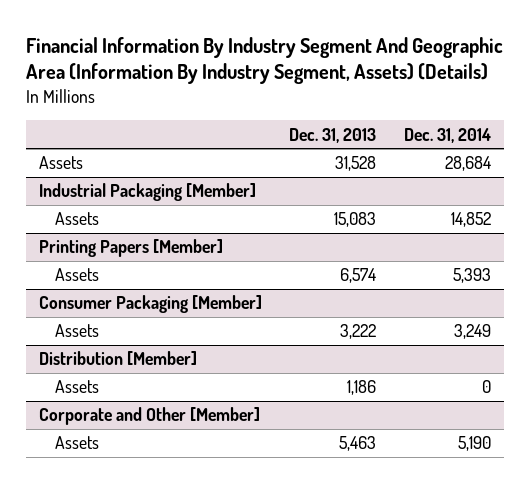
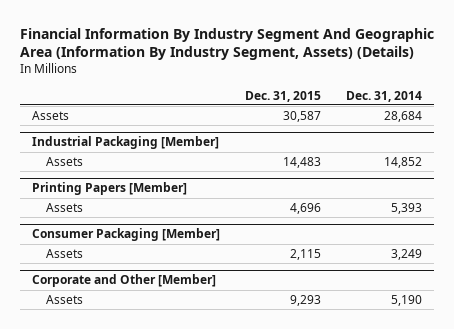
- | Dec. 31, 2013 | Dec. 31, 2014
+ | Dec. 31, 2015 | Dec. 31, 2014
- Distribution [Member]
- Assets | 1,186 | 0

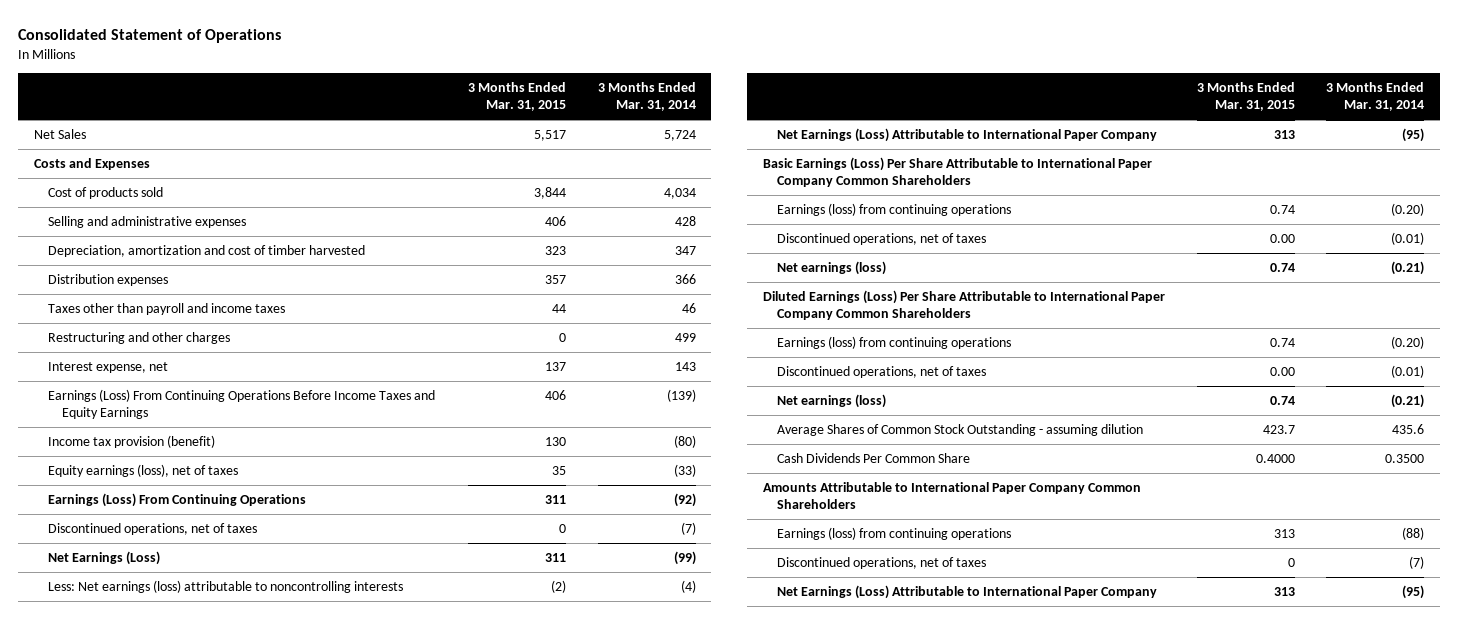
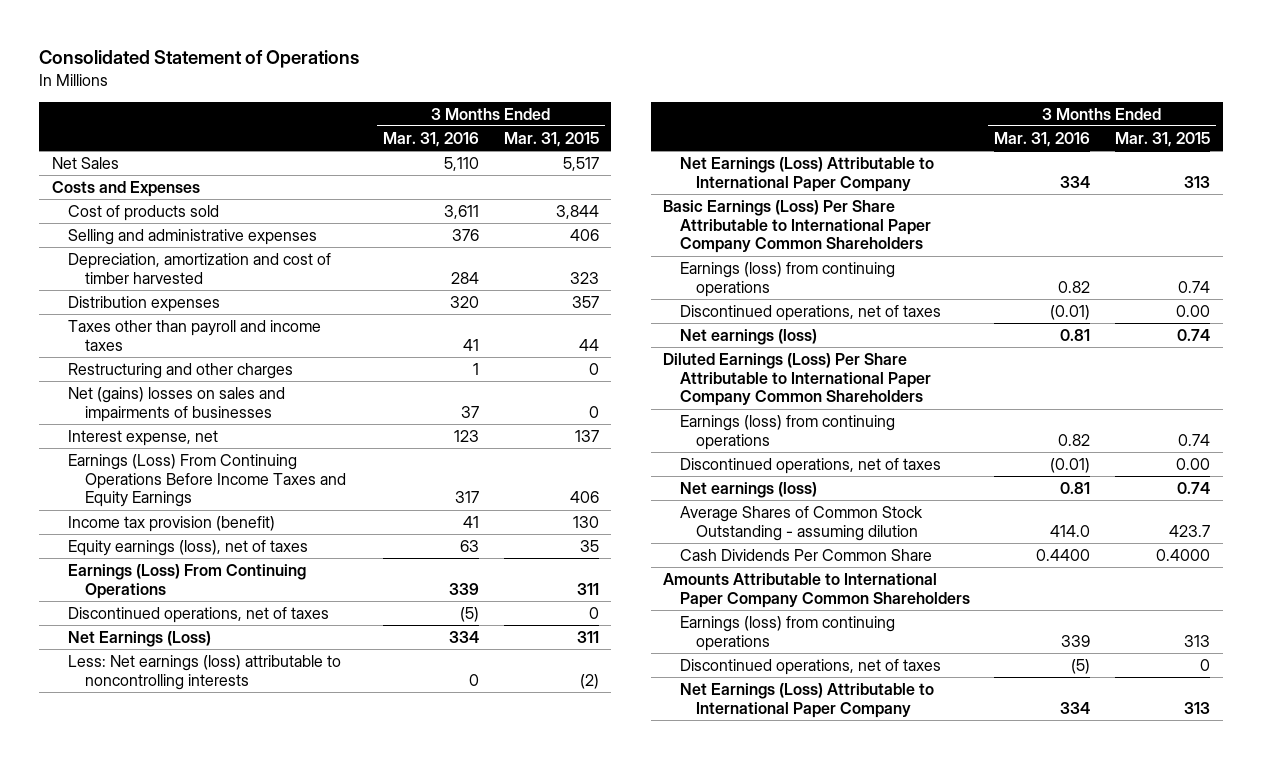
- | 3 Months Ended Mar. 31, 2015 | 3 Months Ended Mar. 31, 2014
+ | 3 Months Ended Mar. 31, 2016 | 3 Months Ended Mar. 31, 2015
+ Net (gains) losses on sales and impairments of businesses | 37 | 0

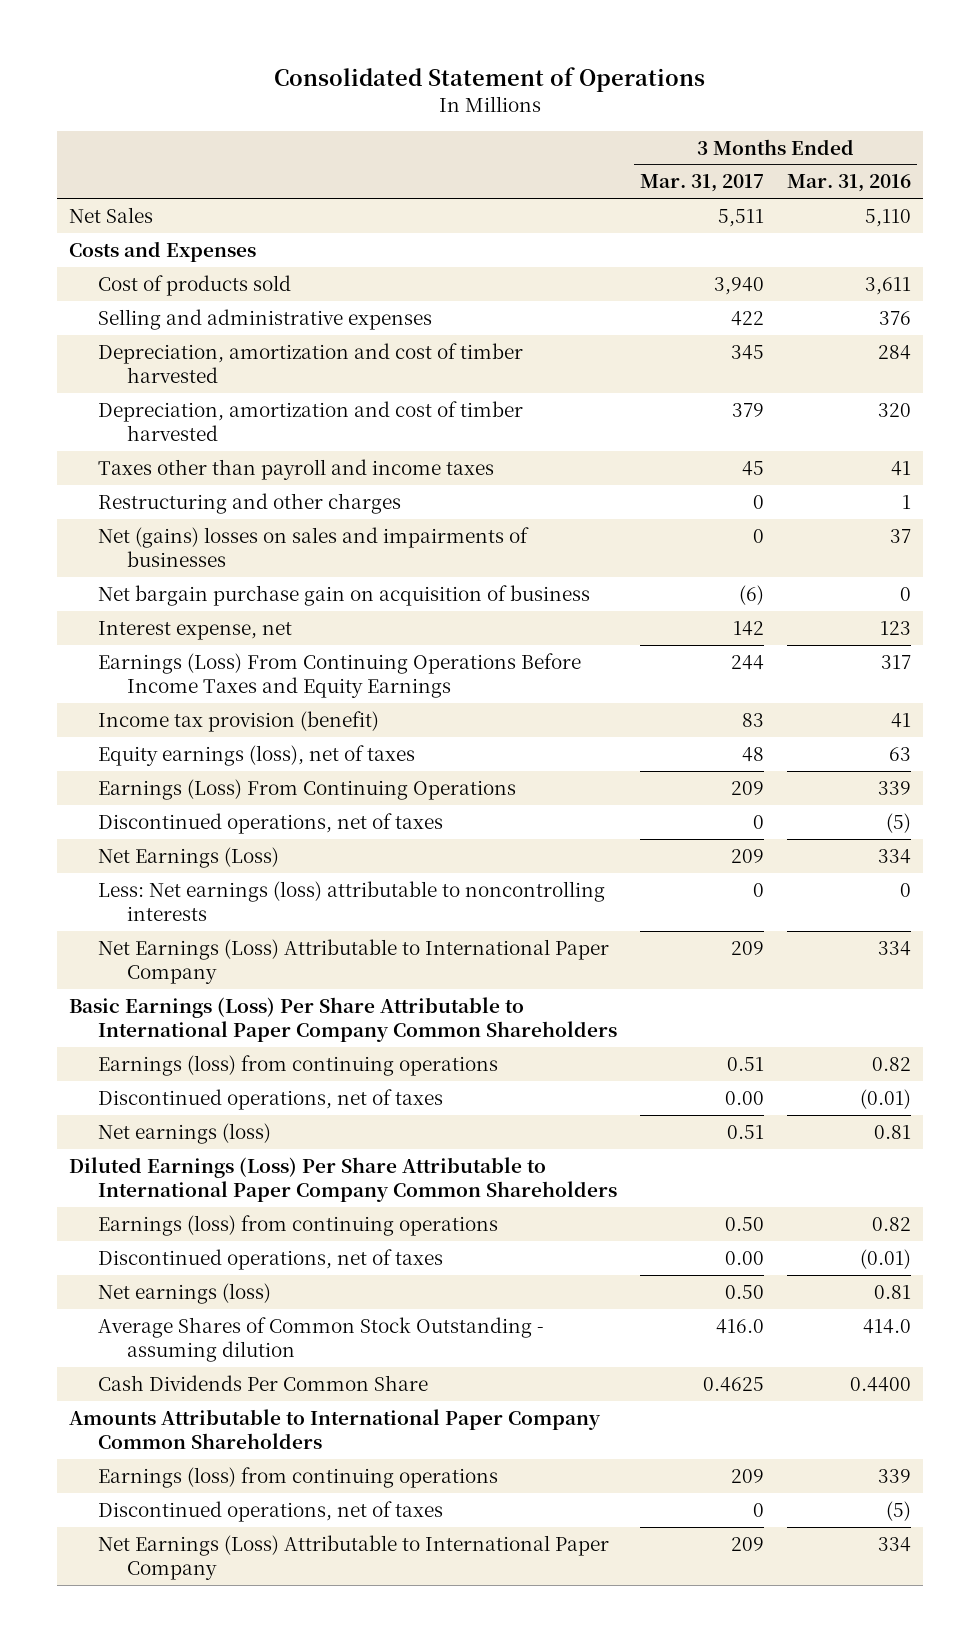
- | 3 Months Ended Mar. 31, 2016 | 3 Months Ended Mar. 31, 2015
+ | 3 Months Ended Mar. 31, 2017 | 3 Months Ended Mar. 31, 2016
- Distribution expenses | 320 | 357
+ Depreciation, amortization and cost of timber harvested | 379 | 320
+ Net bargain purchase gain on acquisition of business | (6) | 0

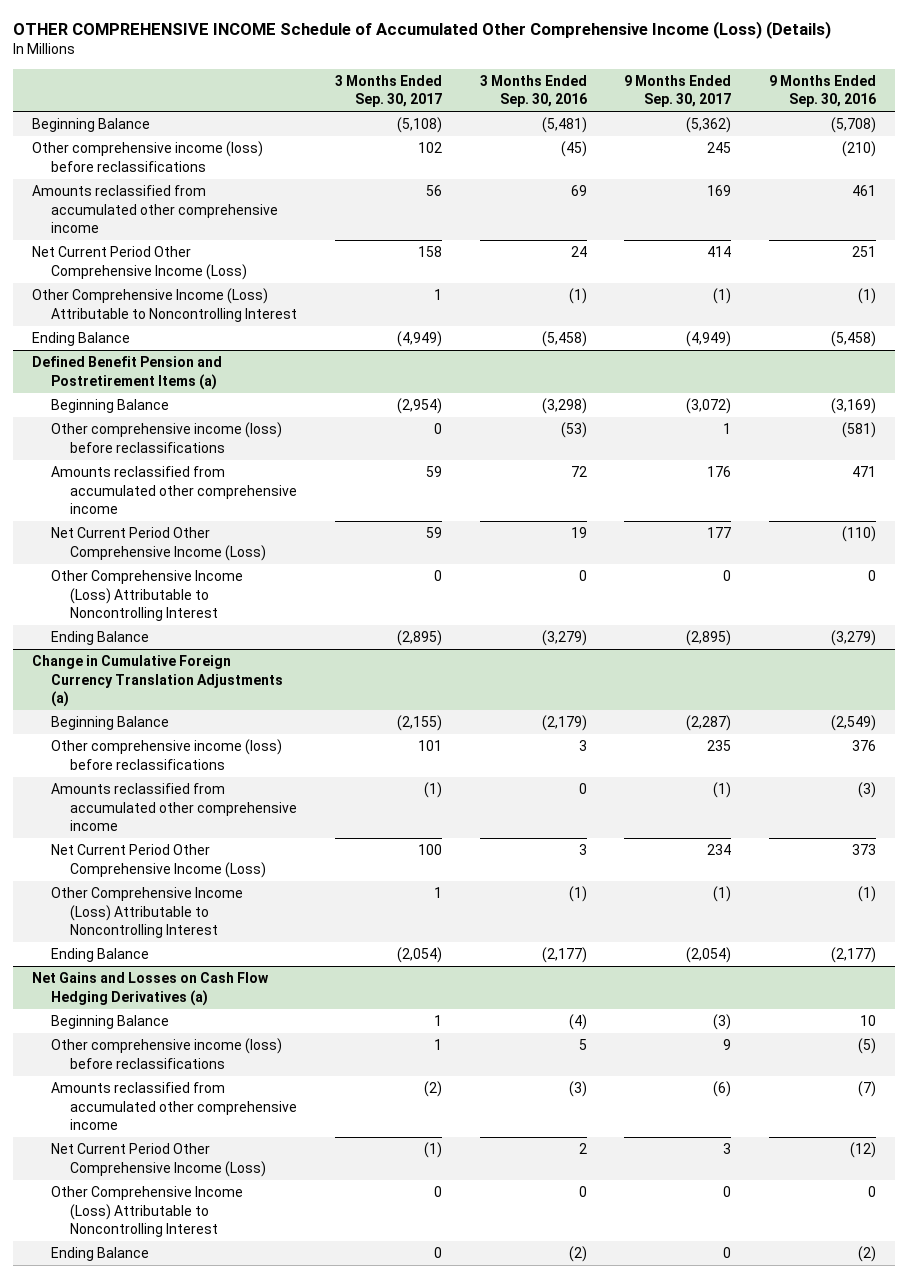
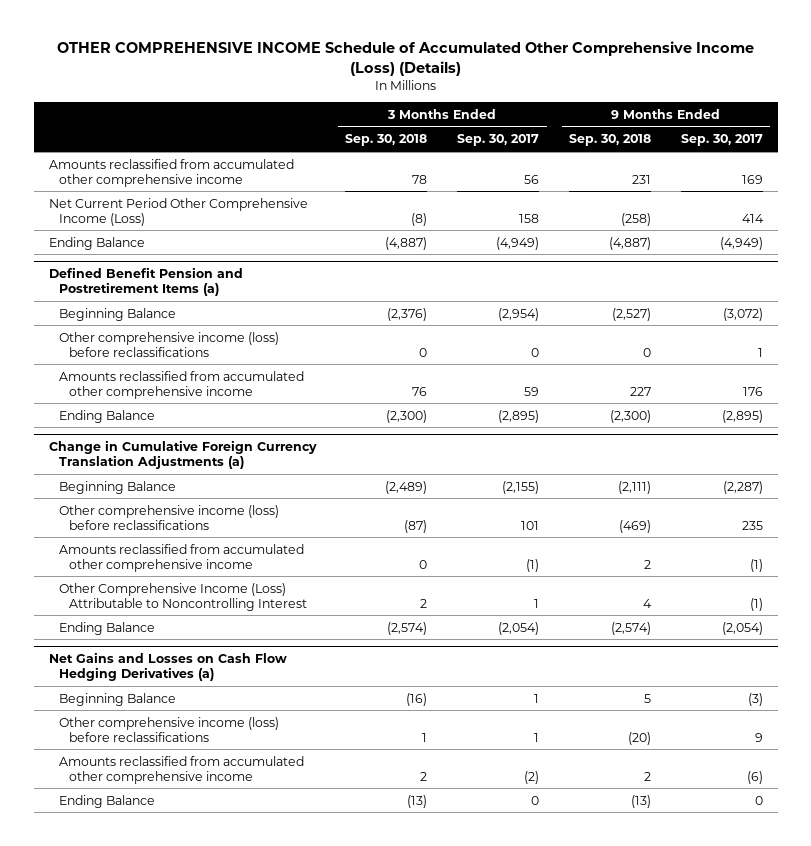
- | 3 Months Ended Sep. 30, 2017 | 3 Months Ended Sep. 30, 2016 | 9 Months Ended Sep. 30, 2017 | 9 Months Ended Sep. 30, 2016
+ | 3 Months Ended Sep. 30, 2018 | 3 Months Ended Sep. 30, 2017 | 9 Months Ended Sep. 30, 2018 | 9 Months Ended Sep. 30, 2017
- Beginning Balance | (5,108) | (5,481) | (5,362) | (5,708)
- Other comprehensive income (loss) before reclassifications | 102 | (45) | 245 | (210)
- Other Comprehensive Income (Loss) Attributable to Noncontrolling Interest | 1 | (1) | (1) | (1)
@ Defined Benefit Pension and Postretirement Items (a)
- Net Current Period Other Comprehensive Income (Loss) | 59 | 19 | 177 | (110)
- Other Comprehensive Income (Loss) Attributable to Noncontrolling Interest | 0 | 0 | 0 | 0
@ Change in Cumulative Foreign Currency Translation Adjustments (a)
- Net Current Period Other Comprehensive Income (Loss) | 100 | 3 | 234 | 373
@ Net Gains and Losses on Cash Flow Hedging Derivatives (a)
- Net Current Period Other Comprehensive Income (Loss) | (1) | 2 | 3 | (12)
- Other Comprehensive Income (Loss) Attributable to Noncontrolling Interest | 0 | 0 | 0 | 0

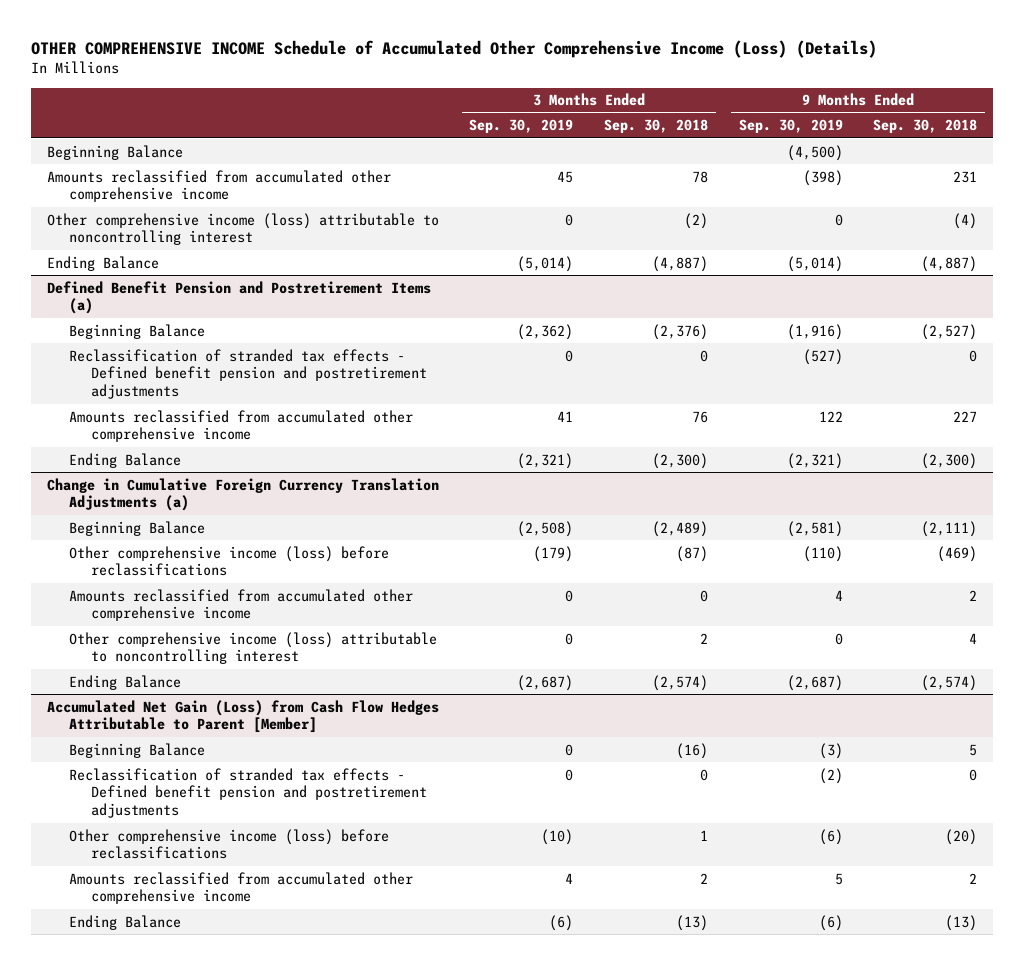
- | 3 Months Ended Sep. 30, 2018 | 3 Months Ended Sep. 30, 2017 | 9 Months Ended Sep. 30, 2018 | 9 Months Ended Sep. 30, 2017
+ | 3 Months Ended Sep. 30, 2019 | 3 Months Ended Sep. 30, 2018 | 9 Months Ended Sep. 30, 2019 | 9 Months Ended Sep. 30, 2018
+ Beginning Balance | | | (4,500) |
- Net Current Period Other Comprehensive Income (Loss) | (8) | 158 | (258) | 414
+ Other comprehensive income (loss) attributable to noncontrolling interest | 0 | (2) | 0 | (4)
@ Defined Benefit Pension and Postretirement Items (a)
- Other comprehensive income (loss) before reclassifications | 0 | 0 | 0 | 1
+ Reclassification of stranded tax effects - Defined benefit pension and postretirement adjustments | 0 | 0 | (527) | 0
@ Change in Cumulative Foreign Currency Translation Adjustments (a)
- Other Comprehensive Income (Loss) Attributable to Noncontrolling Interest | 2 | 1 | 4 | (1)
+ Other comprehensive income (loss) attributable to noncontrolling interest | 0 | 2 | 0 | 4
- Net Gains and Losses on Cash Flow Hedging Derivatives (a)
+ Accumulated Net Gain (Loss) from Cash Flow Hedges Attributable to Parent [Member]
+ Reclassification of stranded tax effects - Defined benefit pension and postretirement adjustments | 0 | 0 | (2) | 0

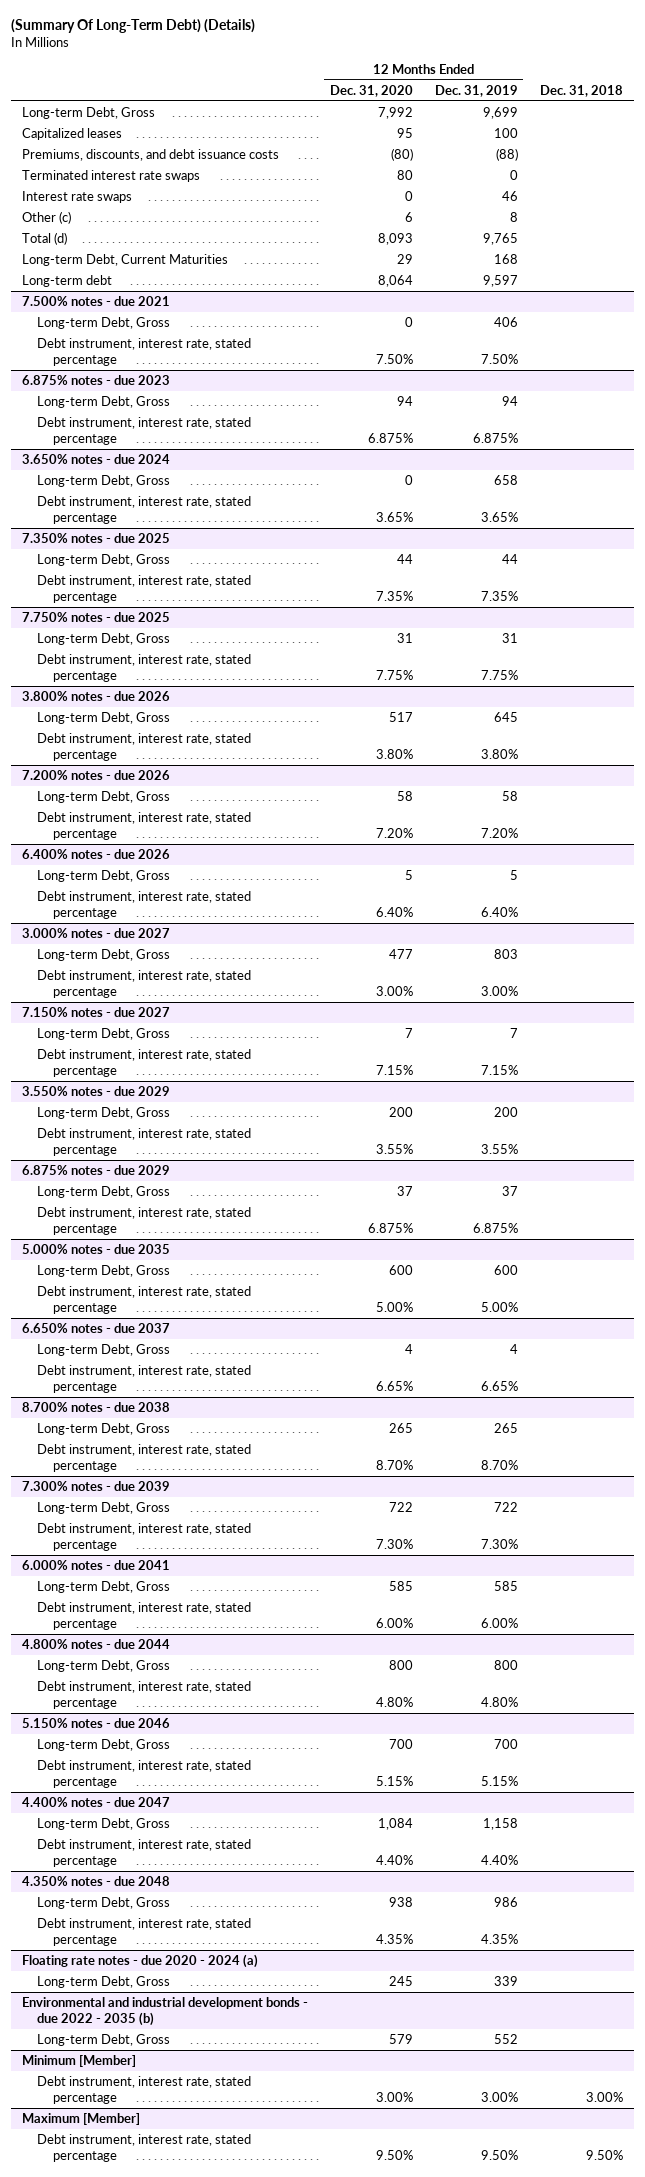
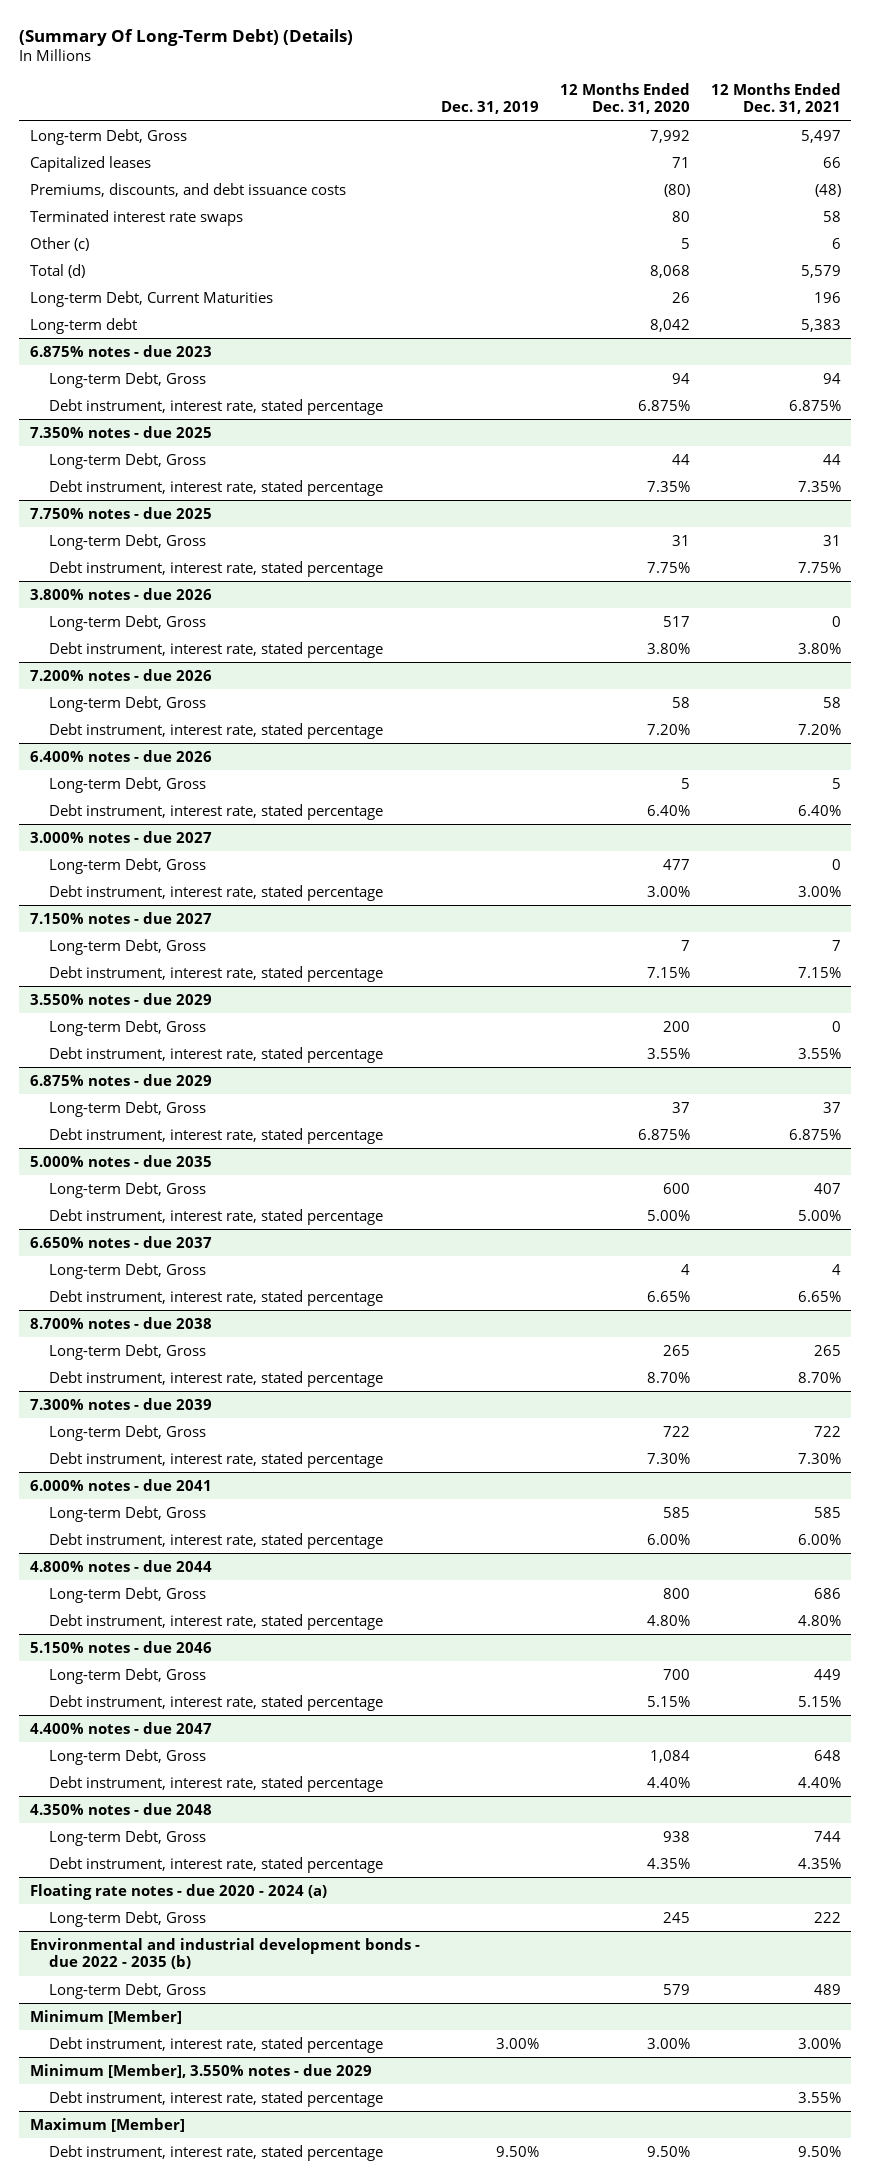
- | 12 Months Ended Dec. 31, 2020 | 12 Months Ended Dec. 31, 2019 | Dec. 31, 2018
+ | Dec. 31, 2019 | 12 Months Ended Dec. 31, 2020 | 12 Months Ended Dec. 31, 2021
- Capitalized leases | 95 | 100 |
+ Capitalized leases | | 71 | 66
- Interest rate swaps | 0 | 46 |
- Other (c) | 6 | 8 |
- Total (d) | 8,093 | 9,765 |
- Long-term Debt, Current Maturities | 29 | 168 |
- Long-term debt | 8,064 | 9,597 |
- 7.500% notes - due 2021
- Long-term Debt, Gross | 0 | 406 |
- Debt instrument, interest rate, stated percentage | 7.50% | 7.50% |
+ Other (c) | | 5 | 6
+ Total (d) | | 8,068 | 5,579
+ Long-term Debt, Current Maturities | | 26 | 196
+ Long-term debt | | 8,042 | 5,383
- 3.650% notes - due 2024
- Long-term Debt, Gross | 0 | 658 |
- Debt instrument, interest rate, stated percentage | 3.65% | 3.65% |
+ Minimum [Member], 3.550% notes - due 2029
+ Debt instrument, interest rate, stated percentage | | | 3.55%

